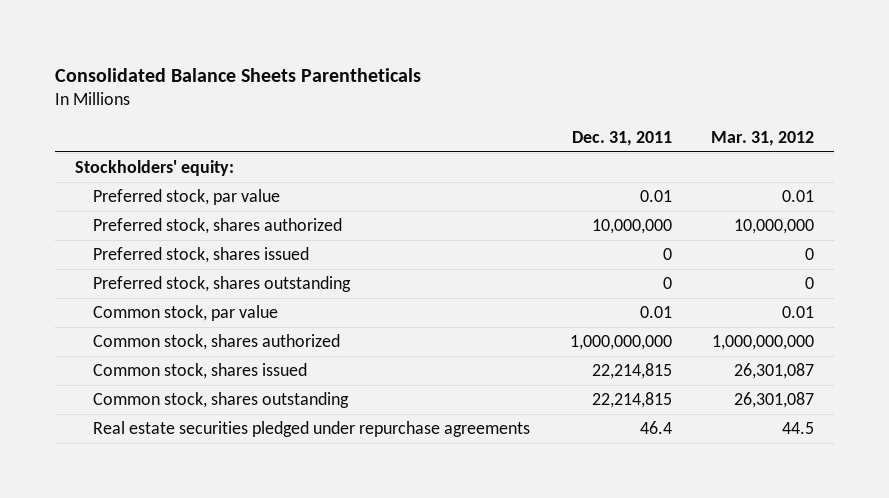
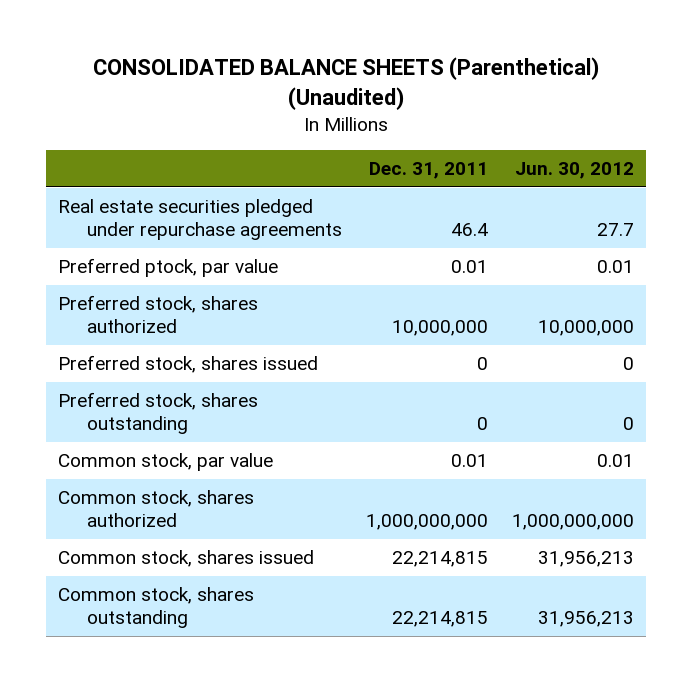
- Consolidated Balance Sheets Parentheticals
+ CONSOLIDATED BALANCE SHEETS (Parenthetical) (Unaudited)
- | Dec. 31, 2011 | Mar. 31, 2012
+ | Dec. 31, 2011 | Jun. 30, 2012
- Stockholders' equity:
- Preferred stock, par value | 0.01 | 0.01
moved up: Real estate securities pledged under repurchase agreements | 46.4 | 27.7
+ Preferred ptock, par value | 0.01 | 0.01

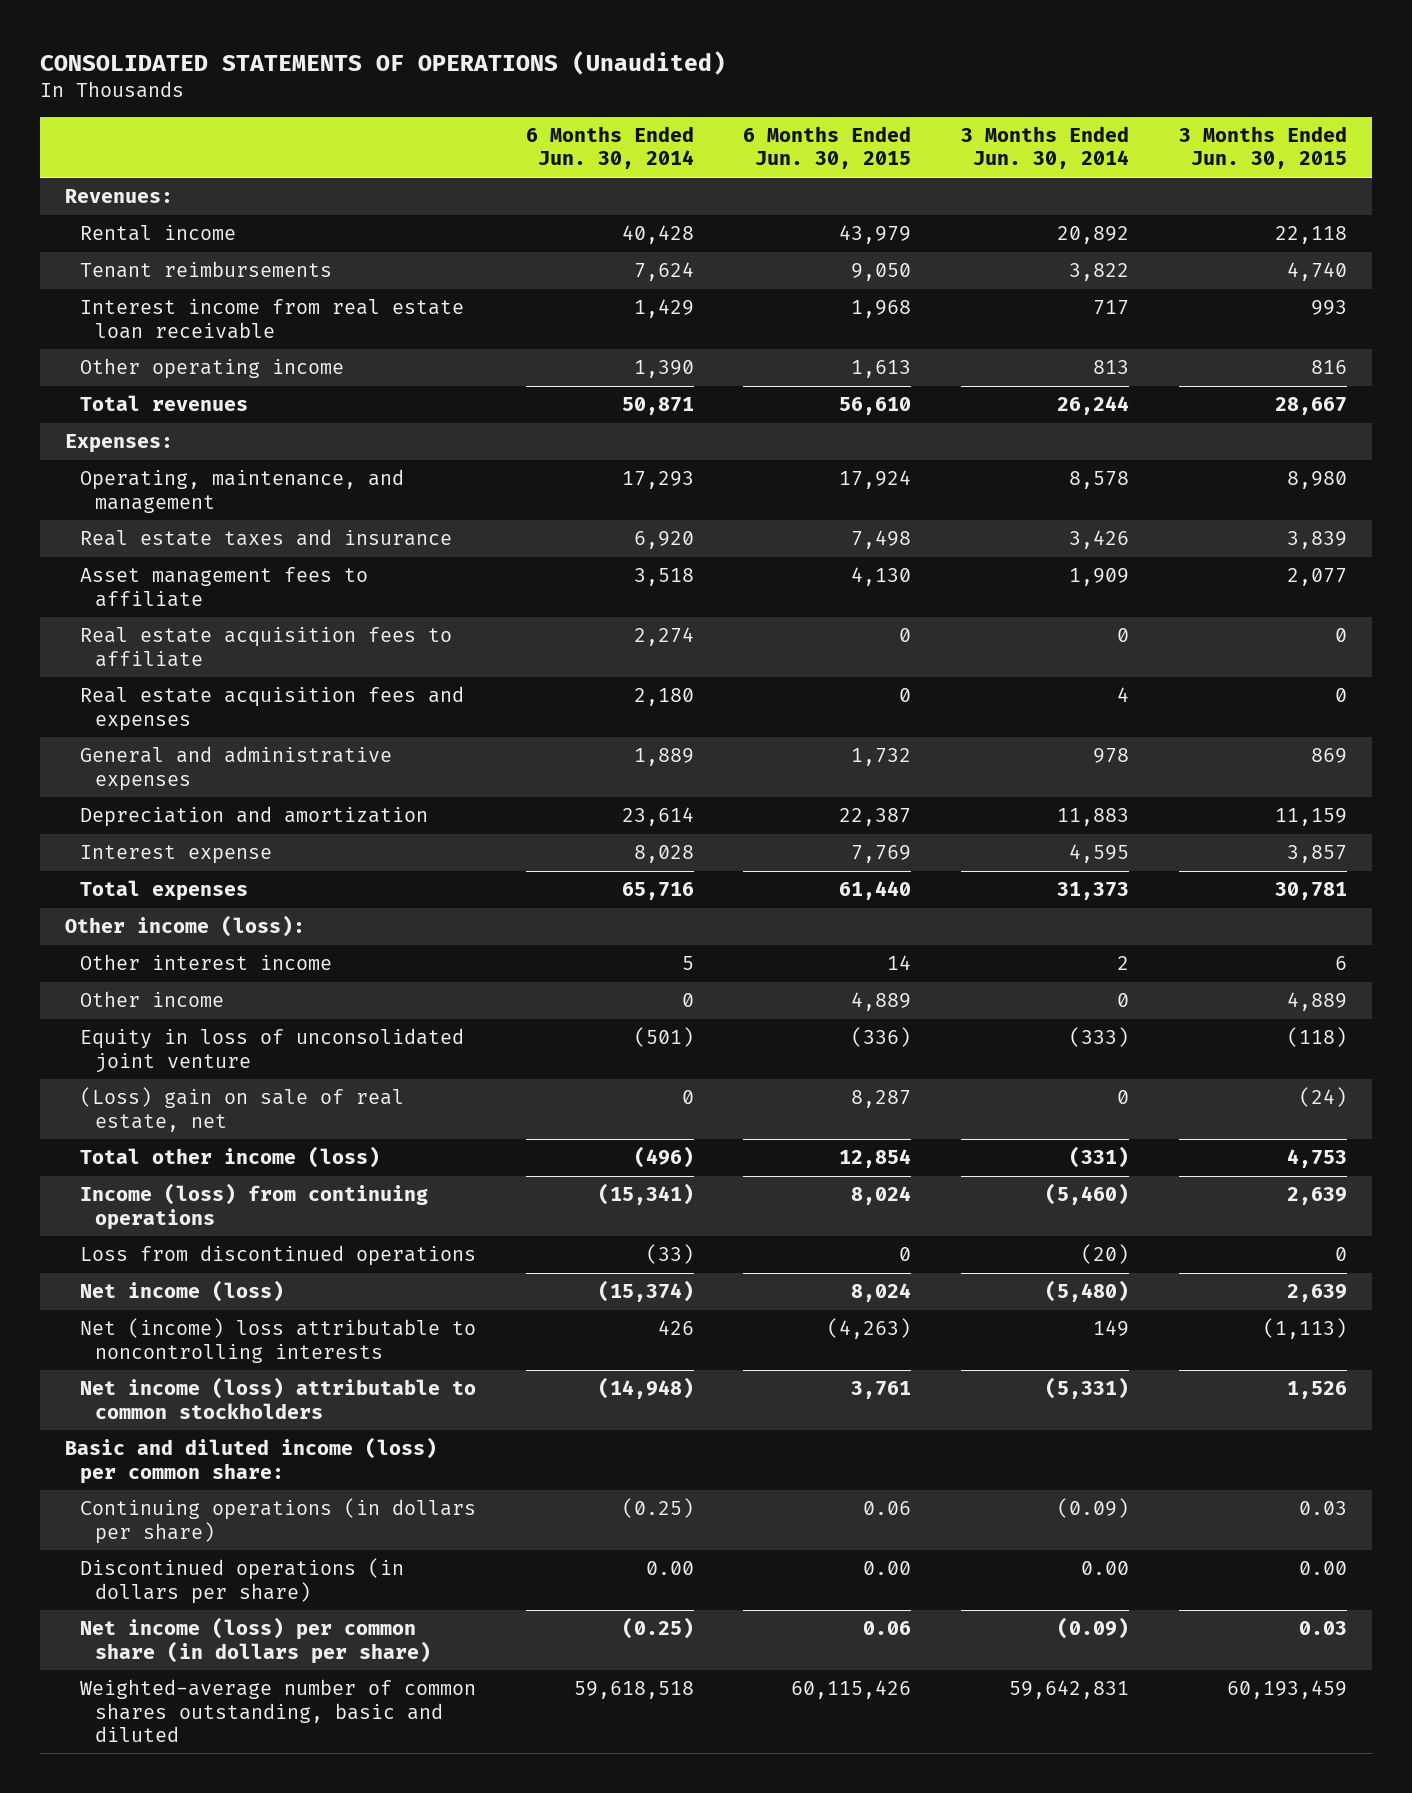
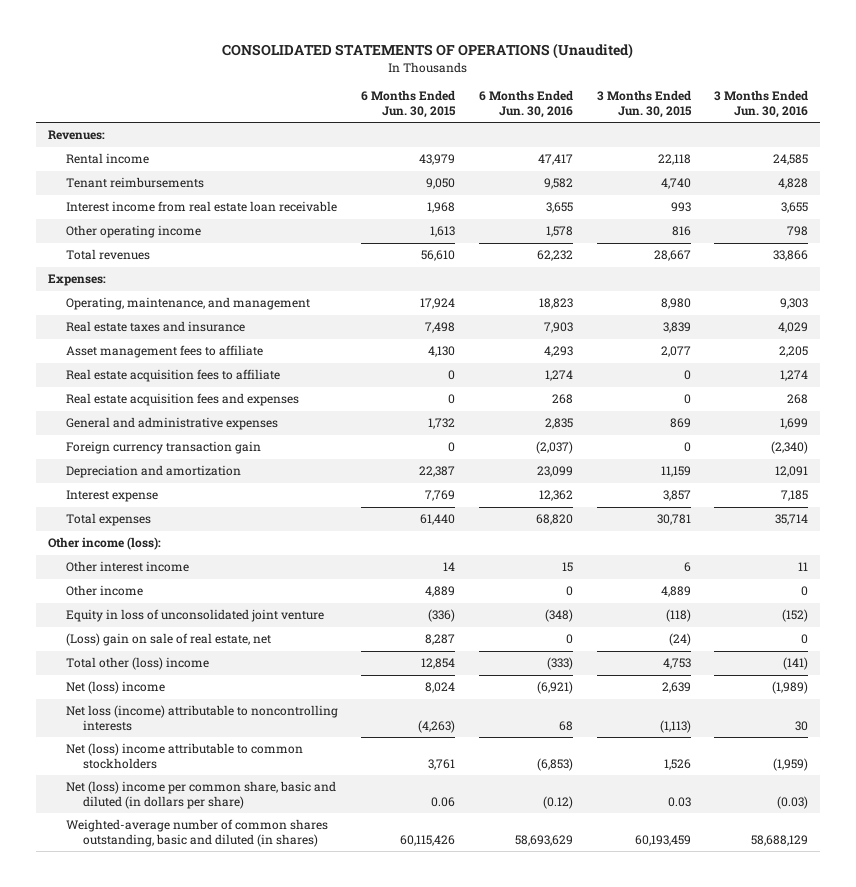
- | 6 Months Ended Jun. 30, 2014 | 6 Months Ended Jun. 30, 2015 | 3 Months Ended Jun. 30, 2014 | 3 Months Ended Jun. 30, 2015
+ | 6 Months Ended Jun. 30, 2015 | 6 Months Ended Jun. 30, 2016 | 3 Months Ended Jun. 30, 2015 | 3 Months Ended Jun. 30, 2016
+ Foreign currency transaction gain | 0 | (2,037) | 0 | (2,340)
- Total other income (loss) | (496) | 12,854 | (331) | 4,753
- Income (loss) from continuing operations | (15,341) | 8,024 | (5,460) | 2,639
- Loss from discontinued operations | (33) | 0 | (20) | 0
- Net income (loss) | (15,374) | 8,024 | (5,480) | 2,639
- Net (income) loss attributable to noncontrolling interests | 426 | (4,263) | 149 | (1,113)
- Net income (loss) attributable to common stockholders | (14,948) | 3,761 | (5,331) | 1,526
- Basic and diluted income (loss) per common share:
- Continuing operations (in dollars per share) | (0.25) | 0.06 | (0.09) | 0.03
- Discontinued operations (in dollars per share) | 0.00 | 0.00 | 0.00 | 0.00
- Net income (loss) per common share (in dollars per share) | (0.25) | 0.06 | (0.09) | 0.03
- Weighted-average number of common shares outstanding, basic and diluted | 59,618,518 | 60,115,426 | 59,642,831 | 60,193,459
+ Total other (loss) income | 12,854 | (333) | 4,753 | (141)
+ Net (loss) income | 8,024 | (6,921) | 2,639 | (1,989)
+ Net loss (income) attributable to noncontrolling interests | (4,263) | 68 | (1,113) | 30
+ Net (loss) income attributable to common stockholders | 3,761 | (6,853) | 1,526 | (1,959)
+ Net (loss) income per common share, basic and diluted (in dollars per share) | 0.06 | (0.12) | 0.03 | (0.03)
+ Weighted-average number of common shares outstanding, basic and diluted (in shares) | 60,115,426 | 58,693,629 | 60,193,459 | 58,688,129

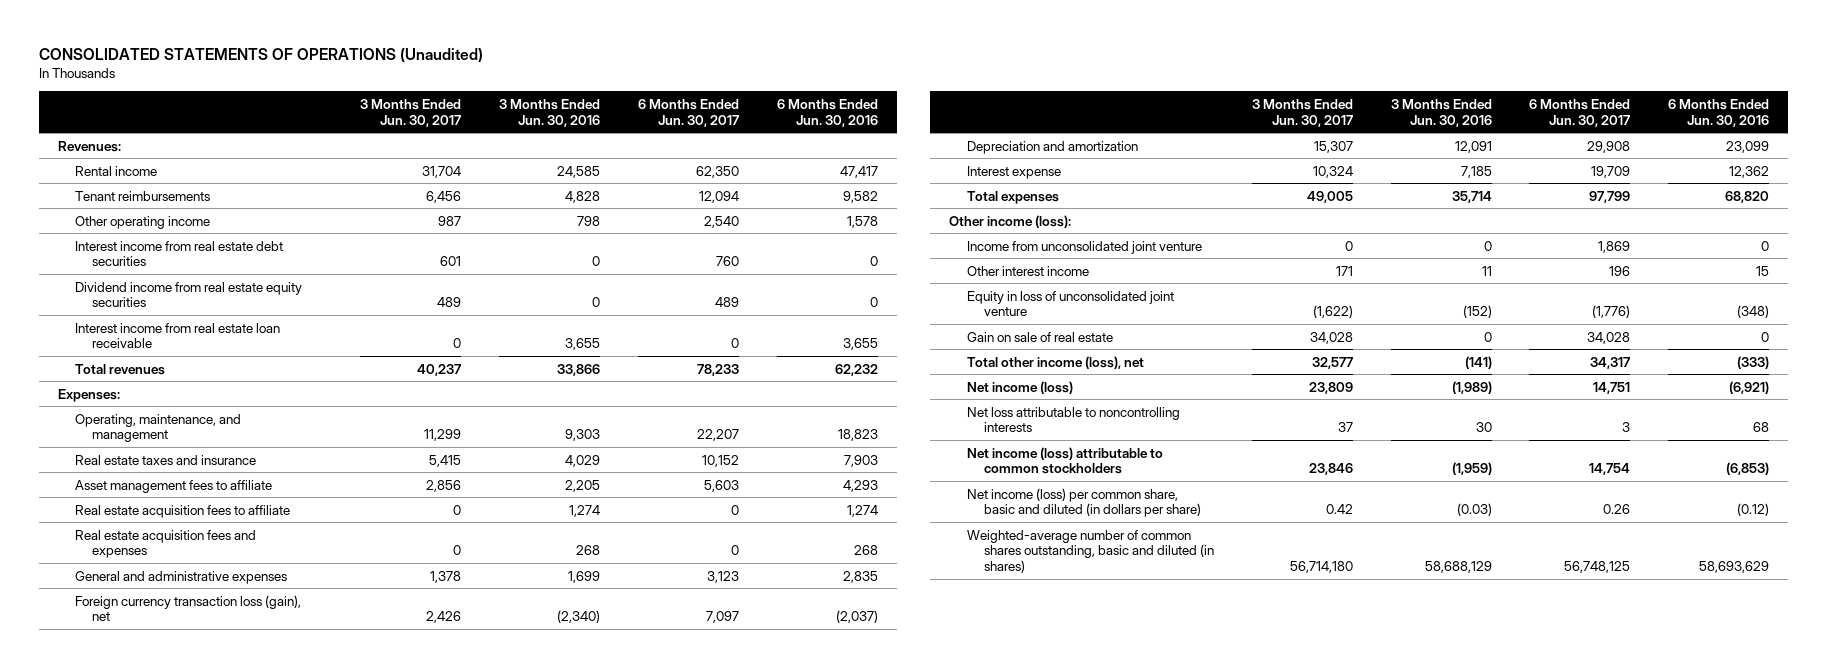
- | 6 Months Ended Jun. 30, 2015 | 6 Months Ended Jun. 30, 2016 | 3 Months Ended Jun. 30, 2015 | 3 Months Ended Jun. 30, 2016
+ | 3 Months Ended Jun. 30, 2017 | 3 Months Ended Jun. 30, 2016 | 6 Months Ended Jun. 30, 2017 | 6 Months Ended Jun. 30, 2016
+ Interest income from real estate debt securities | 601 | 0 | 760 | 0
+ Dividend income from real estate equity securities | 489 | 0 | 489 | 0
moved down: Interest income from real estate loan receivable | 0 | 3,655 | 0 | 3,655
- Foreign currency transaction gain | 0 | (2,037) | 0 | (2,340)
+ Foreign currency transaction loss (gain), net | 2,426 | (2,340) | 7,097 | (2,037)
+ Income from unconsolidated joint venture | 0 | 0 | 1,869 | 0
- Other income | 4,889 | 0 | 4,889 | 0
- (Loss) gain on sale of real estate, net | 8,287 | 0 | (24) | 0
- Total other (loss) income | 12,854 | (333) | 4,753 | (141)
- Net (loss) income | 8,024 | (6,921) | 2,639 | (1,989)
- Net loss (income) attributable to noncontrolling interests | (4,263) | 68 | (1,113) | 30
- Net (loss) income attributable to common stockholders | 3,761 | (6,853) | 1,526 | (1,959)
- Net (loss) income per common share, basic and diluted (in dollars per share) | 0.06 | (0.12) | 0.03 | (0.03)
+ Gain on sale of real estate | 34,028 | 0 | 34,028 | 0
+ Total other income (loss), net | 32,577 | (141) | 34,317 | (333)
+ Net income (loss) | 23,809 | (1,989) | 14,751 | (6,921)
+ Net loss attributable to noncontrolling interests | 37 | 30 | 3 | 68
+ Net income (loss) attributable to common stockholders | 23,846 | (1,959) | 14,754 | (6,853)
+ Net income (loss) per common share, basic and diluted (in dollars per share) | 0.42 | (0.03) | 0.26 | (0.12)

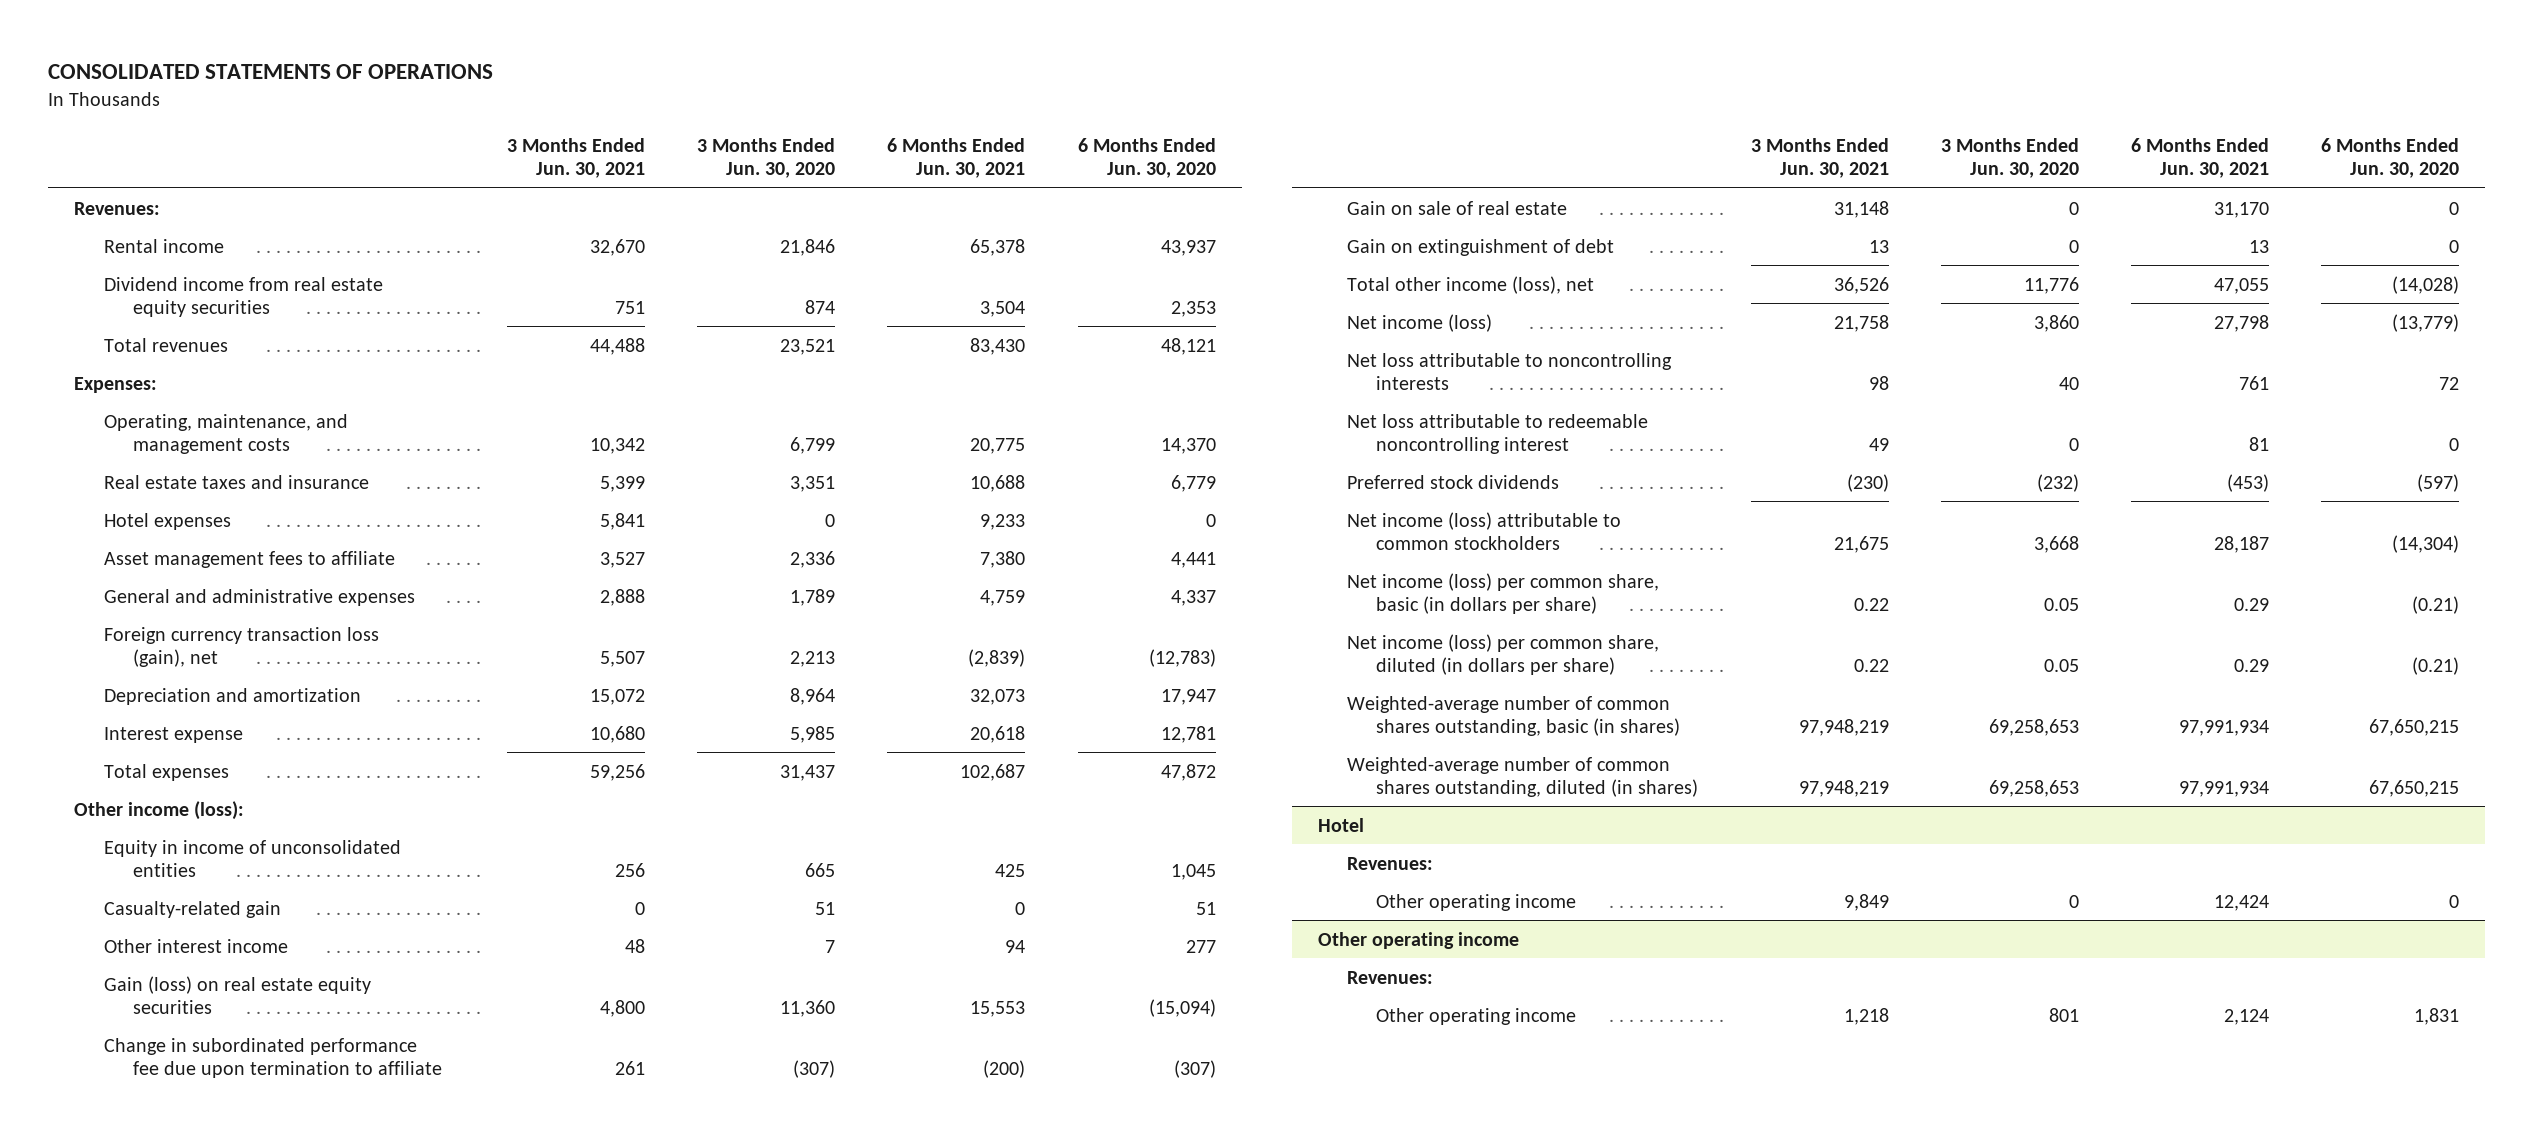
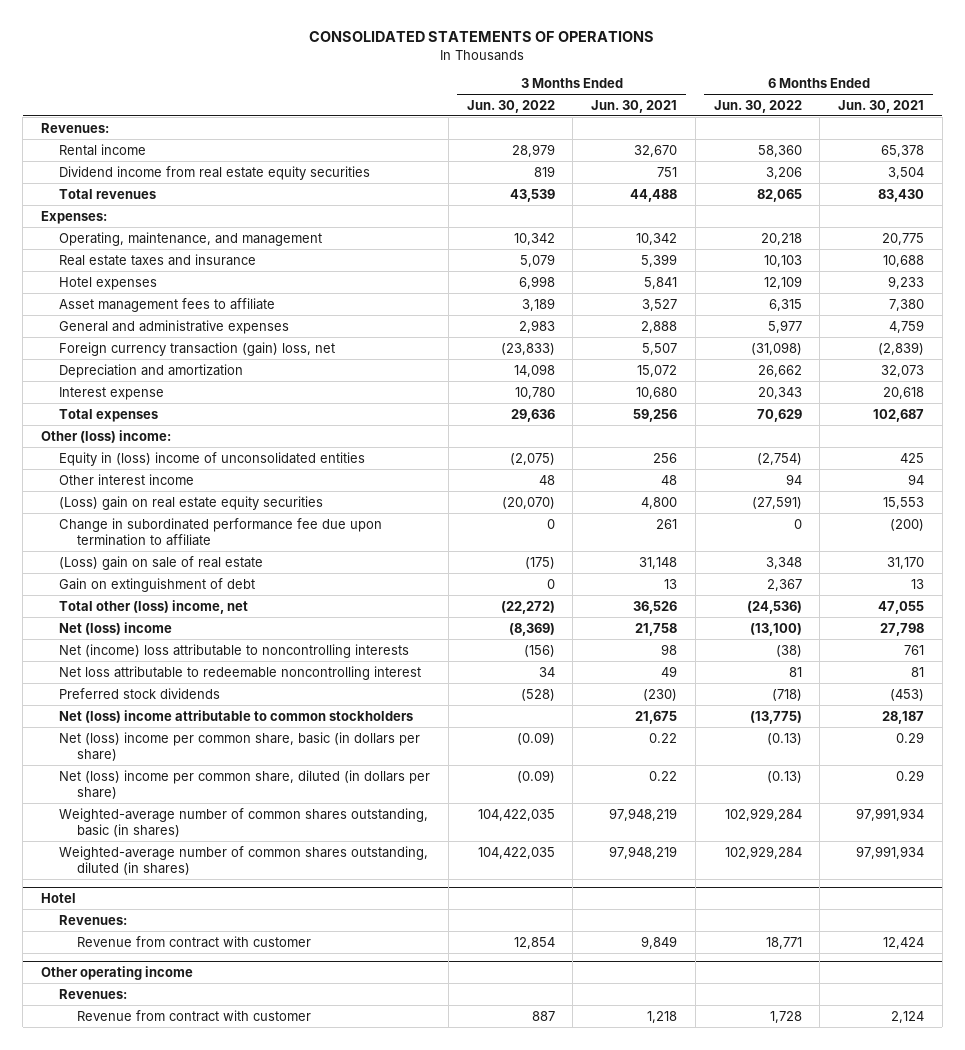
- | 3 Months Ended Jun. 30, 2021 | 3 Months Ended Jun. 30, 2020 | 6 Months Ended Jun. 30, 2021 | 6 Months Ended Jun. 30, 2020
+ | 3 Months Ended Jun. 30, 2022 | 3 Months Ended Jun. 30, 2021 | 6 Months Ended Jun. 30, 2022 | 6 Months Ended Jun. 30, 2021
- Operating, maintenance, and management costs | 10,342 | 6,799 | 20,775 | 14,370
+ Operating, maintenance, and management | 10,342 | 10,342 | 20,218 | 20,775
- Foreign currency transaction loss (gain), net | 5,507 | 2,213 | (2,839) | (12,783)
+ Foreign currency transaction (gain) loss, net | (23,833) | 5,507 | (31,098) | (2,839)
- Other income (loss):
- Equity in income of unconsolidated entities | 256 | 665 | 425 | 1,045
- Casualty-related gain | 0 | 51 | 0 | 51
+ Other (loss) income:
+ Equity in (loss) income of unconsolidated entities | (2,075) | 256 | (2,754) | 425
- Gain (loss) on real estate equity securities | 4,800 | 11,360 | 15,553 | (15,094)
+ (Loss) gain on real estate equity securities | (20,070) | 4,800 | (27,591) | 15,553
- Gain on sale of real estate | 31,148 | 0 | 31,170 | 0
+ (Loss) gain on sale of real estate | (175) | 31,148 | 3,348 | 31,170
- Total other income (loss), net | 36,526 | 11,776 | 47,055 | (14,028)
- Net income (loss) | 21,758 | 3,860 | 27,798 | (13,779)
- Net loss attributable to noncontrolling interests | 98 | 40 | 761 | 72
+ Total other (loss) income, net | (22,272) | 36,526 | (24,536) | 47,055
+ Net (loss) income | (8,369) | 21,758 | (13,100) | 27,798
+ Net (income) loss attributable to noncontrolling interests | (156) | 98 | (38) | 761
- Net income (loss) attributable to common stockholders | 21,675 | 3,668 | 28,187 | (14,304)
- Net income (loss) per common share, basic (in dollars per share) | 0.22 | 0.05 | 0.29 | (0.21)
- Net income (loss) per common share, diluted (in dollars per share) | 0.22 | 0.05 | 0.29 | (0.21)
+ Net (loss) income attributable to common stockholders | | 21,675 | (13,775) | 28,187
+ Net (loss) income per common share, basic (in dollars per share) | (0.09) | 0.22 | (0.13) | 0.29
+ Net (loss) income per common share, diluted (in dollars per share) | (0.09) | 0.22 | (0.13) | 0.29
@ Hotel
- Other operating income | 9,849 | 0 | 12,424 | 0
+ Revenue from contract with customer | 12,854 | 9,849 | 18,771 | 12,424
@ Other operating income
- Other operating income | 1,218 | 801 | 2,124 | 1,831
+ Revenue from contract with customer | 887 | 1,218 | 1,728 | 2,124

